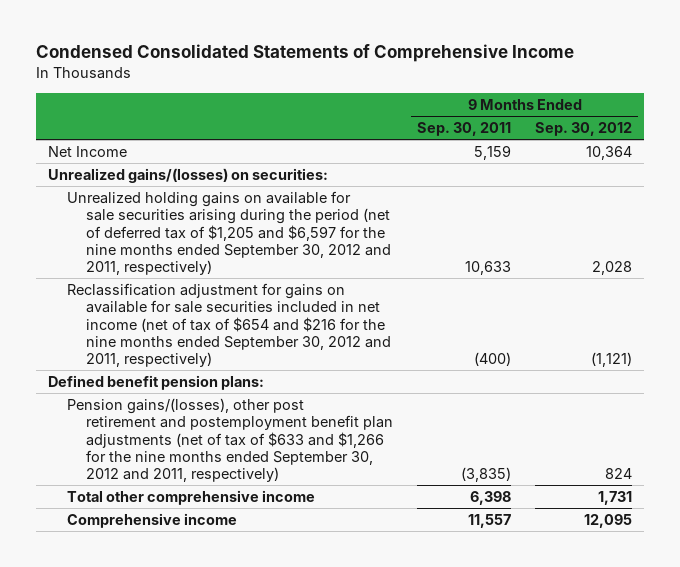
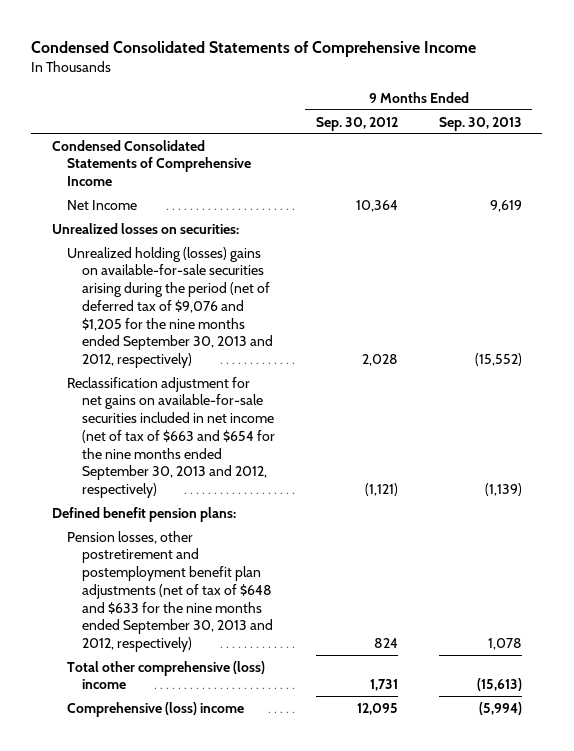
- | 9 Months Ended Sep. 30, 2011 | 9 Months Ended Sep. 30, 2012
+ | 9 Months Ended Sep. 30, 2012 | 9 Months Ended Sep. 30, 2013
+ Condensed Consolidated Statements of Comprehensive Income
- Unrealized gains/(losses) on securities:
- Unrealized holding gains on available for sale securities arising during the period (net of deferred tax of $1,205 and $6,597 for the nine months ended September 30, 2012 and 2011, respectively) | 10,633 | 2,028
- Reclassification adjustment for gains on available for sale securities included in net income (net of tax of $654 and $216 for the nine months ended September 30, 2012 and 2011, respectively) | (400) | (1,121)
+ Unrealized losses on securities:
+ Unrealized holding (losses) gains on available-for-sale securities arising during the period (net of deferred tax of $9,076 and $1,205 for the nine months ended September 30, 2013 and 2012, respectively) | 2,028 | (15,552)
+ Reclassification adjustment for net gains on available-for-sale securities included in net income (net of tax of $663 and $654 for the nine months ended September 30, 2013 and 2012, respectively) | (1,121) | (1,139)
- Pension gains/(losses), other post retirement and postemployment benefit plan adjustments (net of tax of $633 and $1,266 for the nine months ended September 30, 2012 and 2011, respectively) | (3,835) | 824
- Total other comprehensive income | 6,398 | 1,731
- Comprehensive income | 11,557 | 12,095
+ Pension losses, other postretirement and postemployment benefit plan adjustments (net of tax of $648 and $633 for the nine months ended September 30, 2013 and 2012, respectively) | 824 | 1,078
+ Total other comprehensive (loss) income | 1,731 | (15,613)
+ Comprehensive (loss) income | 12,095 | (5,994)

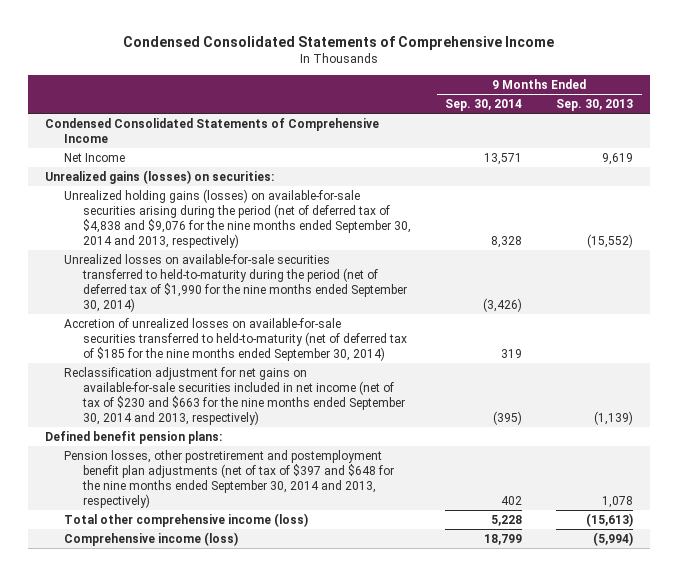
- | 9 Months Ended Sep. 30, 2012 | 9 Months Ended Sep. 30, 2013
+ | 9 Months Ended Sep. 30, 2014 | 9 Months Ended Sep. 30, 2013
- Unrealized losses on securities:
- Unrealized holding (losses) gains on available-for-sale securities arising during the period (net of deferred tax of $9,076 and $1,205 for the nine months ended September 30, 2013 and 2012, respectively) | 2,028 | (15,552)
- Reclassification adjustment for net gains on available-for-sale securities included in net income (net of tax of $663 and $654 for the nine months ended September 30, 2013 and 2012, respectively) | (1,121) | (1,139)
+ Unrealized gains (losses) on securities:
+ Unrealized holding gains (losses) on available-for-sale securities arising during the period (net of deferred tax of $4,838 and $9,076 for the nine months ended September 30, 2014 and 2013, respectively) | 8,328 | (15,552)
+ Unrealized losses on available-for-sale securities transferred to held-to-maturity during the period (net of deferred tax of $1,990 for the nine months ended September 30, 2014) | (3,426) |
+ Accretion of unrealized losses on available-for-sale securities transferred to held-to-maturity (net of deferred tax of $185 for the nine months ended September 30, 2014) | 319 |
+ Reclassification adjustment for net gains on available-for-sale securities included in net income (net of tax of $230 and $663 for the nine months ended September 30, 2014 and 2013, respectively) | (395) | (1,139)
- Pension losses, other postretirement and postemployment benefit plan adjustments (net of tax of $648 and $633 for the nine months ended September 30, 2013 and 2012, respectively) | 824 | 1,078
- Total other comprehensive (loss) income | 1,731 | (15,613)
- Comprehensive (loss) income | 12,095 | (5,994)
+ Pension losses, other postretirement and postemployment benefit plan adjustments (net of tax of $397 and $648 for the nine months ended September 30, 2014 and 2013, respectively) | 402 | 1,078
+ Total other comprehensive income (loss) | 5,228 | (15,613)
+ Comprehensive income (loss) | 18,799 | (5,994)

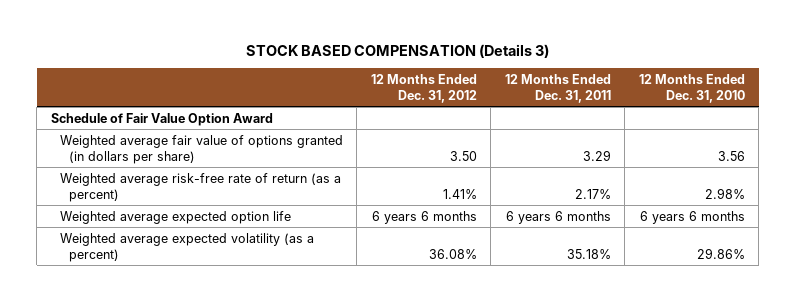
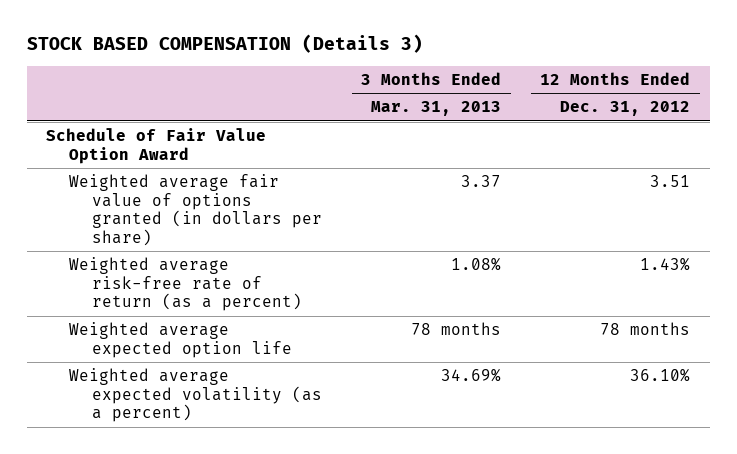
- | 12 Months Ended Dec. 31, 2012 | 12 Months Ended Dec. 31, 2011 | 12 Months Ended Dec. 31, 2010
+ | 3 Months Ended Mar. 31, 2013 | 12 Months Ended Dec. 31, 2012
- Weighted average fair value of options granted (in dollars per share) | 3.50 | 3.29 | 3.56
- Weighted average risk-free rate of return (as a percent) | 1.41% | 2.17% | 2.98%
- Weighted average expected option life | 6 years 6 months | 6 years 6 months | 6 years 6 months
- Weighted average expected volatility (as a percent) | 36.08% | 35.18% | 29.86%
+ Weighted average fair value of options granted (in dollars per share) | 3.37 | 3.51
+ Weighted average risk-free rate of return (as a percent) | 1.08% | 1.43%
+ Weighted average expected option life | 78 months | 78 months
+ Weighted average expected volatility (as a percent) | 34.69% | 36.10%

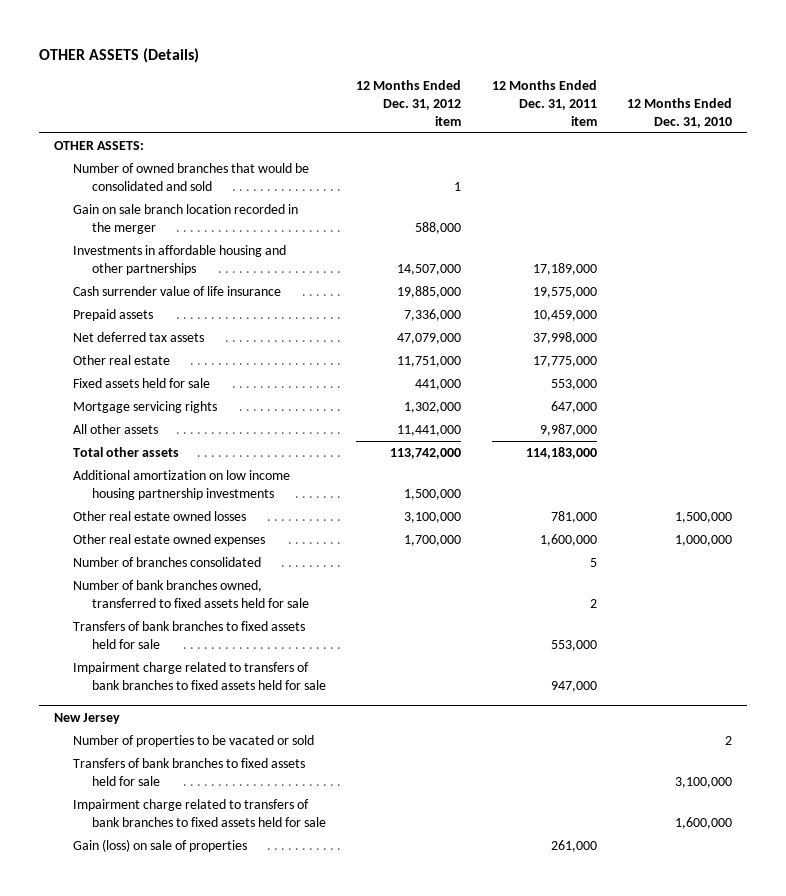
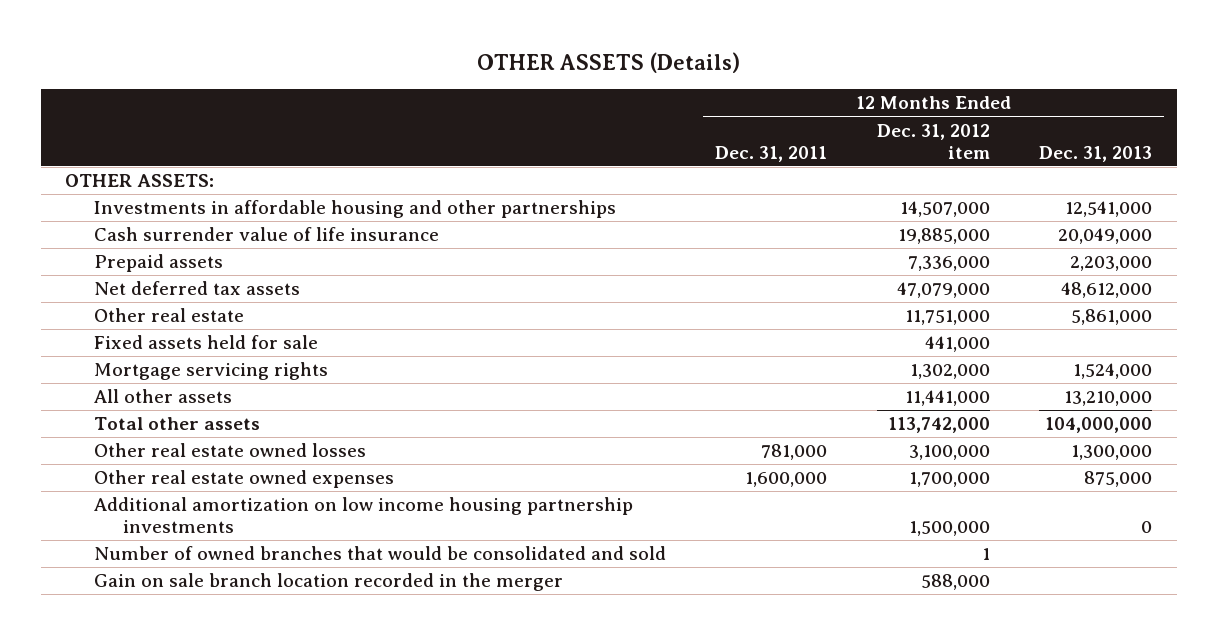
- | 12 Months Ended Dec. 31, 2012 item | 12 Months Ended Dec. 31, 2011 item | 12 Months Ended Dec. 31, 2010
+ | 12 Months Ended Dec. 31, 2011 | 12 Months Ended Dec. 31, 2012 item | 12 Months Ended Dec. 31, 2013
- Number of branches consolidated | | 5 |
- Number of bank branches owned, transferred to fixed assets held for sale | | 2 |
- Transfers of bank branches to fixed assets held for sale | | 553,000 |
- Impairment charge related to transfers of bank branches to fixed assets held for sale | | 947,000 |
- New Jersey
- Number of properties to be vacated or sold | | | 2
- Transfers of bank branches to fixed assets held for sale | | | 3,100,000
- Impairment charge related to transfers of bank branches to fixed assets held for sale | | | 1,600,000
- Gain (loss) on sale of properties | | 261,000 |
moved down: Additional amortization on low income housing partnership investments | | 1,500,000 | 0
moved down: Number of owned branches that would be consolidated and sold | | 1 |
moved down: Gain on sale branch location recorded in the merger | | 588,000 |

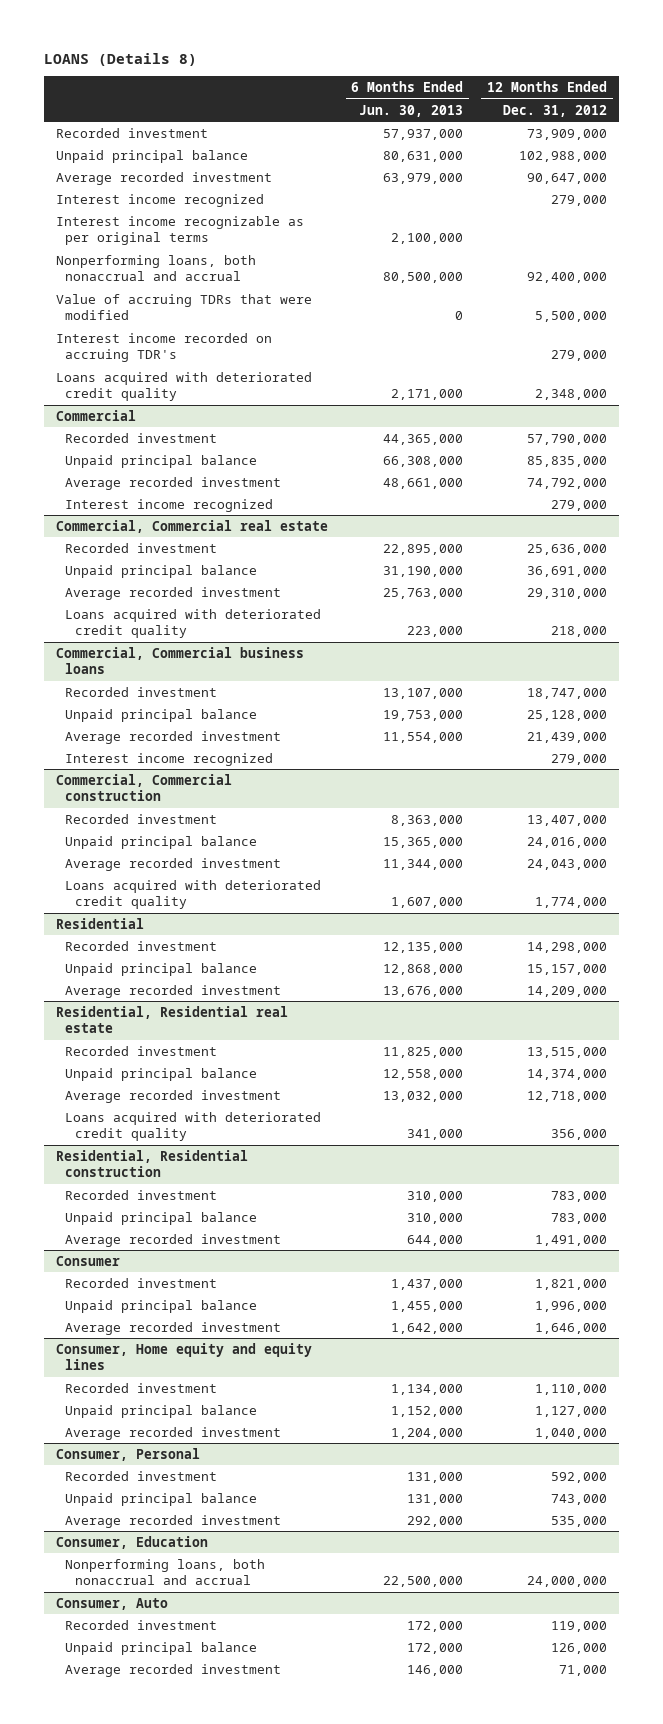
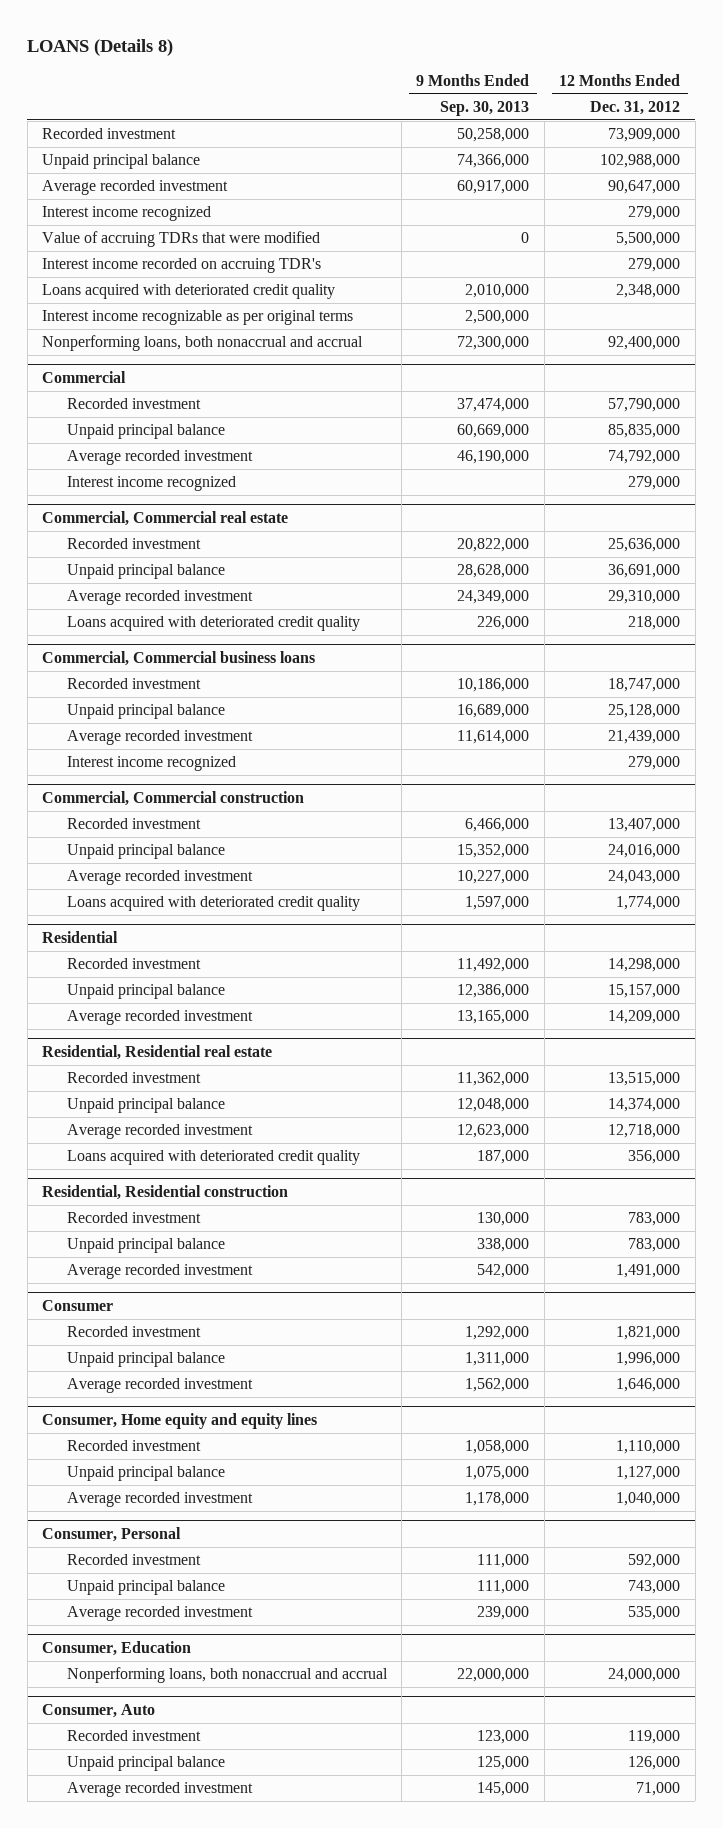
- | 6 Months Ended Jun. 30, 2013 | 12 Months Ended Dec. 31, 2012
+ | 9 Months Ended Sep. 30, 2013 | 12 Months Ended Dec. 31, 2012
moved down: Interest income recognizable as per original terms | 2,500,000 |
moved down: Nonperforming loans, both nonaccrual and accrual | 72,300,000 | 92,400,000

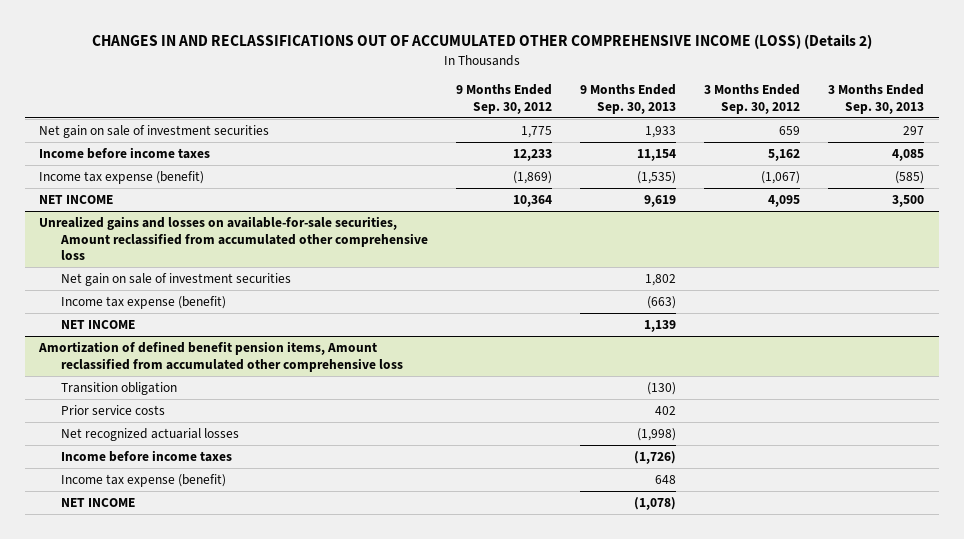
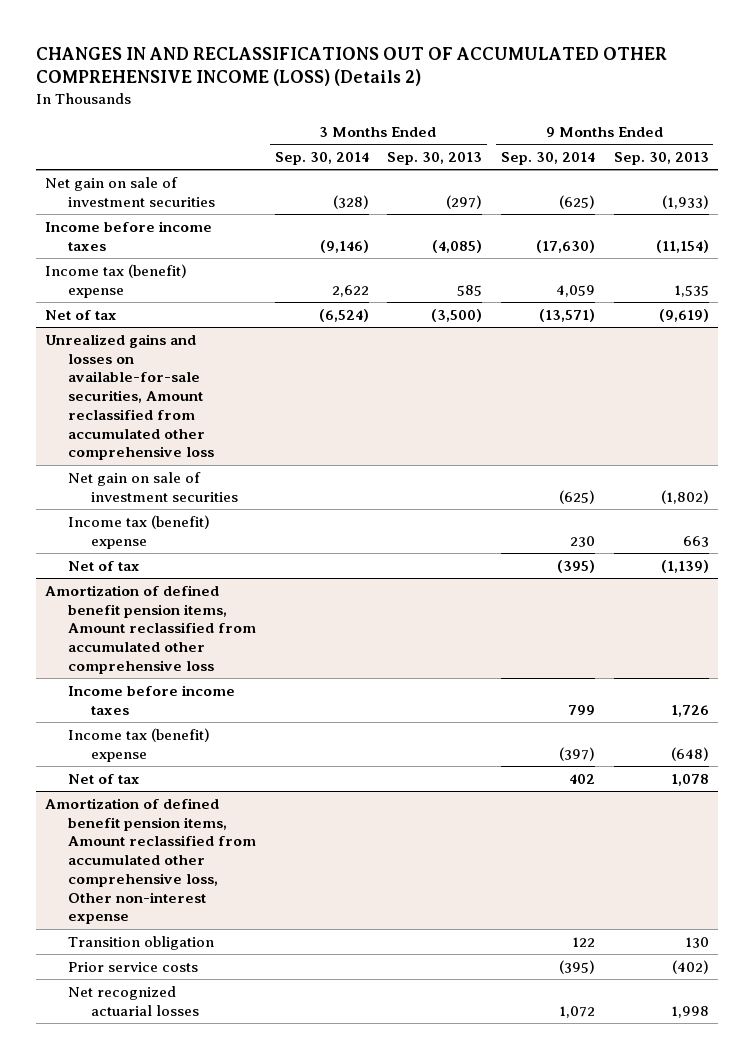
- | 9 Months Ended Sep. 30, 2012 | 9 Months Ended Sep. 30, 2013 | 3 Months Ended Sep. 30, 2012 | 3 Months Ended Sep. 30, 2013
+ | 3 Months Ended Sep. 30, 2014 | 3 Months Ended Sep. 30, 2013 | 9 Months Ended Sep. 30, 2014 | 9 Months Ended Sep. 30, 2013
- Net gain on sale of investment securities | 1,775 | 1,933 | 659 | 297
- Income before income taxes | 12,233 | 11,154 | 5,162 | 4,085
- Income tax expense (benefit) | (1,869) | (1,535) | (1,067) | (585)
- NET INCOME | 10,364 | 9,619 | 4,095 | 3,500
+ Net gain on sale of investment securities | (328) | (297) | (625) | (1,933)
+ Income before income taxes | (9,146) | (4,085) | (17,630) | (11,154)
+ Income tax (benefit) expense | 2,622 | 585 | 4,059 | 1,535
+ Net of tax | (6,524) | (3,500) | (13,571) | (9,619)
@ Unrealized gains and losses on available-for-sale securities, Amount reclassified from accumulated other comprehensive loss
- Net gain on sale of investment securities | | 1,802 | |
- Income tax expense (benefit) | | (663) | |
- NET INCOME | | 1,139 | |
+ Net gain on sale of investment securities | | | (625) | (1,802)
+ Income tax (benefit) expense | | | 230 | 663
+ Net of tax | | | (395) | (1,139)
@ Amortization of defined benefit pension items, Amount reclassified from accumulated other comprehensive loss
- Transition obligation | | (130) | |
- Prior service costs | | 402 | |
- Net recognized actuarial losses | | (1,998) | |
- Income before income taxes | | (1,726) | |
- Income tax expense (benefit) | | 648 | |
- NET INCOME | | (1,078) | |
+ Income before income taxes | | | 799 | 1,726
+ Income tax (benefit) expense | | | (397) | (648)
+ Net of tax | | | 402 | 1,078
+ Amortization of defined benefit pension items, Amount reclassified from accumulated other comprehensive loss, Other non-interest expense
+ Transition obligation | | | 122 | 130
+ Prior service costs | | | (395) | (402)
+ Net recognized actuarial losses | | | 1,072 | 1,998

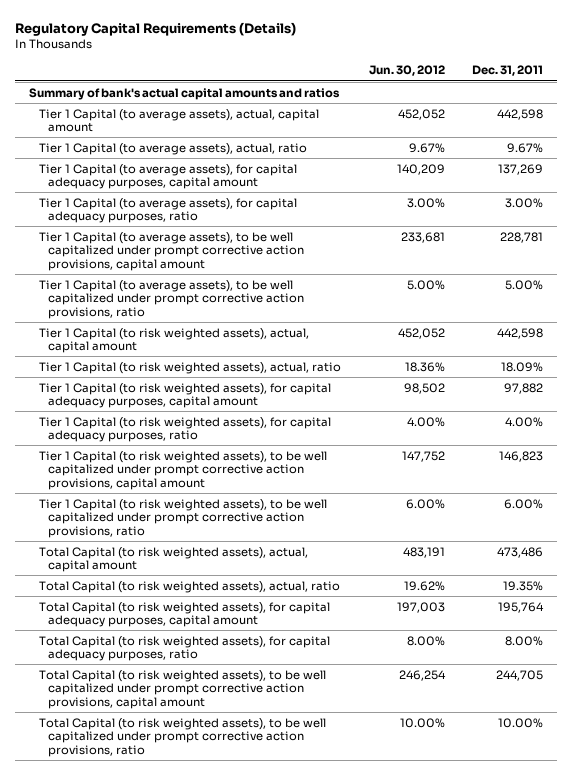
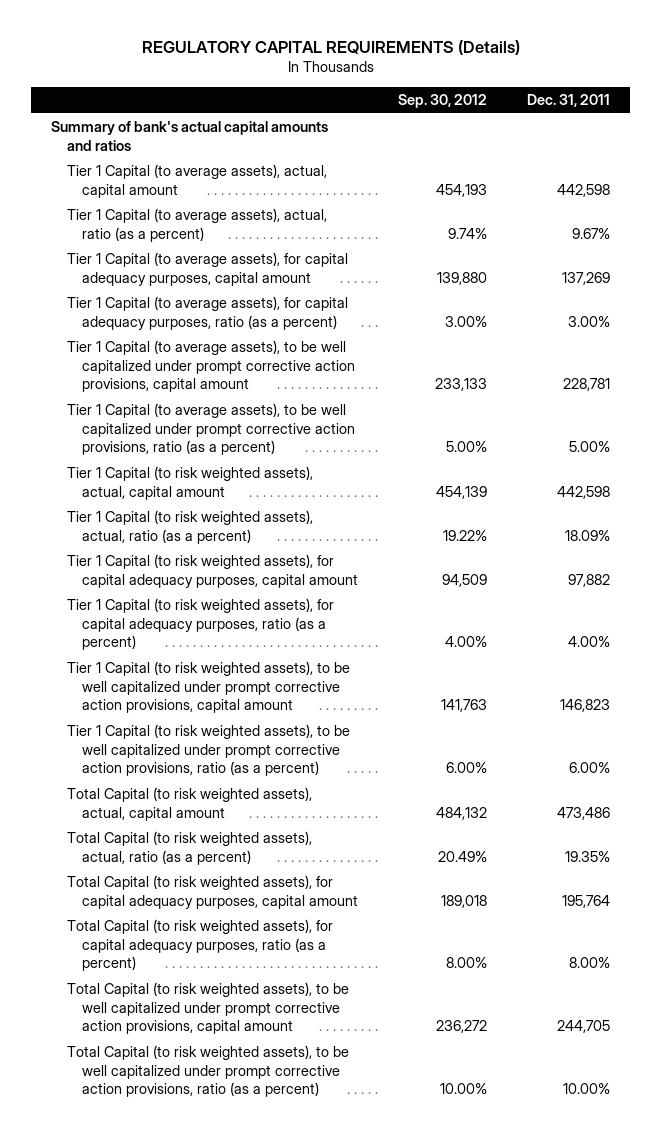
- Regulatory Capital Requirements (Details)
+ REGULATORY CAPITAL REQUIREMENTS (Details)
- | Jun. 30, 2012 | Dec. 31, 2011
+ | Sep. 30, 2012 | Dec. 31, 2011
- Tier 1 Capital (to average assets), actual, ratio | 9.67% | 9.67%
+ Tier 1 Capital (to average assets), actual, ratio (as a percent) | 9.74% | 9.67%
- Tier 1 Capital (to average assets), for capital adequacy purposes, ratio | 3.00% | 3.00%
+ Tier 1 Capital (to average assets), for capital adequacy purposes, ratio (as a percent) | 3.00% | 3.00%
- Tier 1 Capital (to average assets), to be well capitalized under prompt corrective action provisions, ratio | 5.00% | 5.00%
+ Tier 1 Capital (to average assets), to be well capitalized under prompt corrective action provisions, ratio (as a percent) | 5.00% | 5.00%
- Tier 1 Capital (to risk weighted assets), actual, ratio | 18.36% | 18.09%
+ Tier 1 Capital (to risk weighted assets), actual, ratio (as a percent) | 19.22% | 18.09%
- Tier 1 Capital (to risk weighted assets), for capital adequacy purposes, ratio | 4.00% | 4.00%
+ Tier 1 Capital (to risk weighted assets), for capital adequacy purposes, ratio (as a percent) | 4.00% | 4.00%
- Tier 1 Capital (to risk weighted assets), to be well capitalized under prompt corrective action provisions, ratio | 6.00% | 6.00%
+ Tier 1 Capital (to risk weighted assets), to be well capitalized under prompt corrective action provisions, ratio (as a percent) | 6.00% | 6.00%
- Total Capital (to risk weighted assets), actual, ratio | 19.62% | 19.35%
+ Total Capital (to risk weighted assets), actual, ratio (as a percent) | 20.49% | 19.35%
- Total Capital (to risk weighted assets), for capital adequacy purposes, ratio | 8.00% | 8.00%
+ Total Capital (to risk weighted assets), for capital adequacy purposes, ratio (as a percent) | 8.00% | 8.00%
- Total Capital (to risk weighted assets), to be well capitalized under prompt corrective action provisions, ratio | 10.00% | 10.00%
+ Total Capital (to risk weighted assets), to be well capitalized under prompt corrective action provisions, ratio (as a percent) | 10.00% | 10.00%

